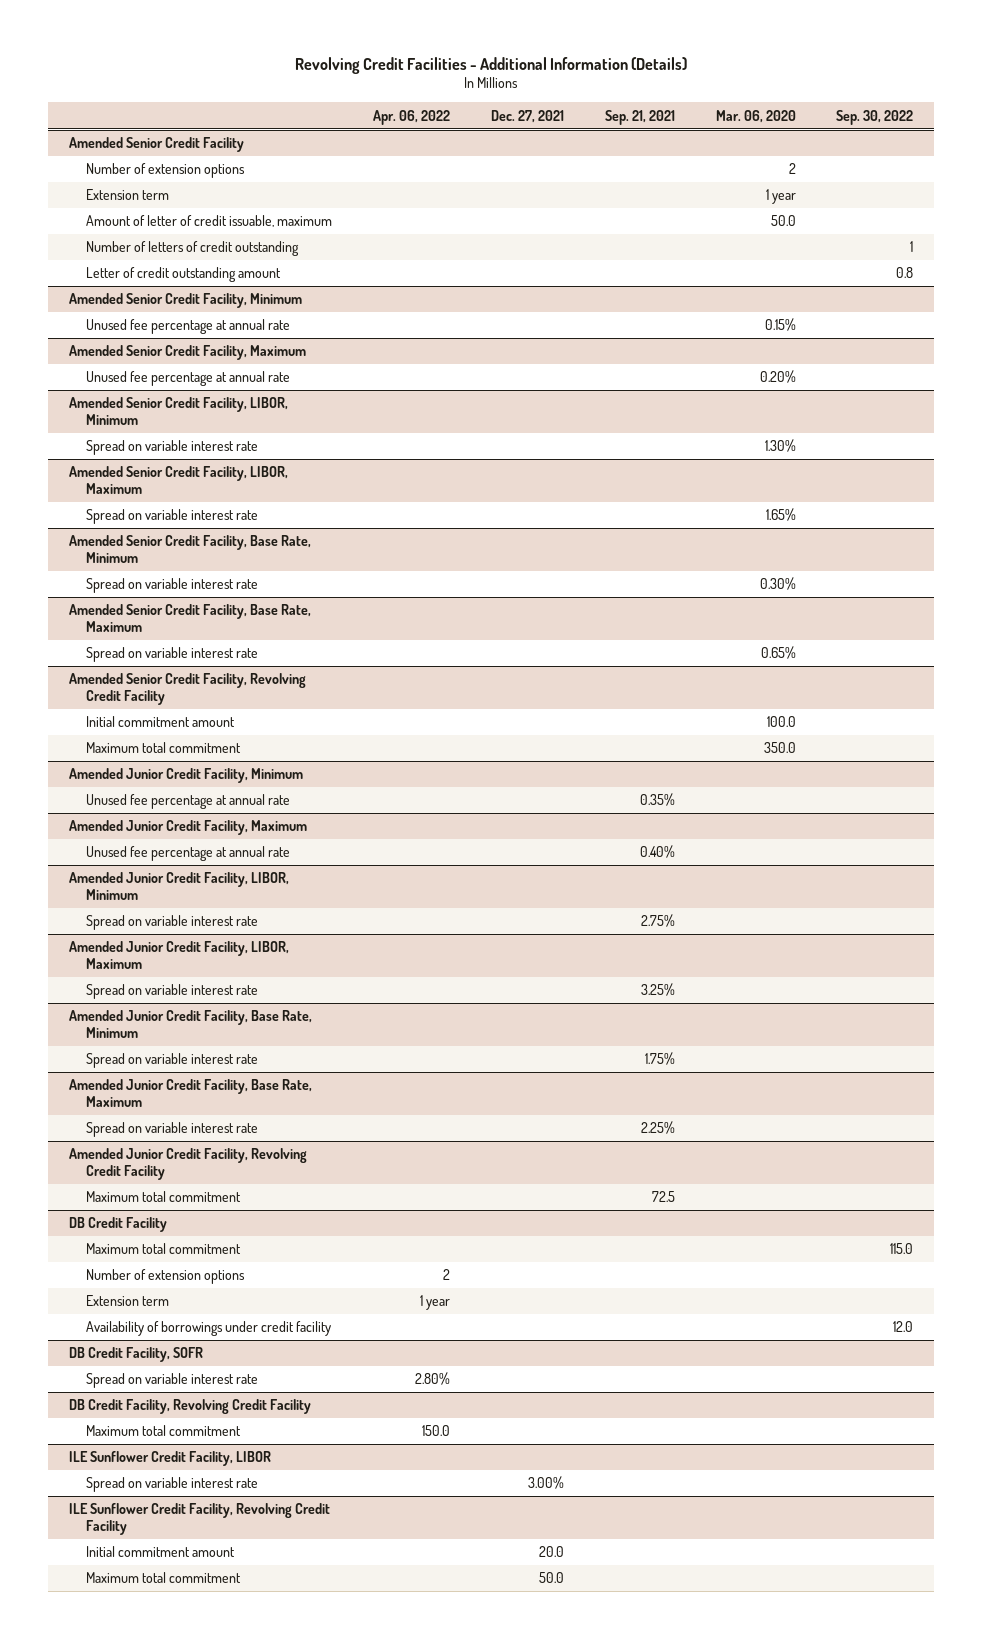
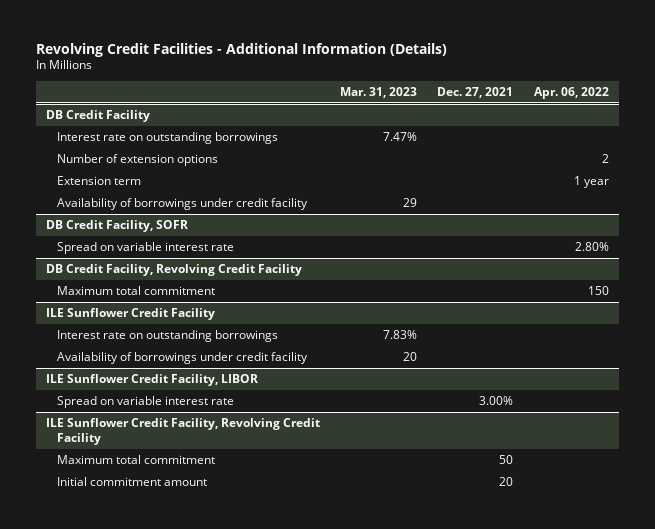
- | Apr. 06, 2022 | Dec. 27, 2021 | Sep. 21, 2021 | Mar. 06, 2020 | Sep. 30, 2022
+ | Mar. 31, 2023 | Dec. 27, 2021 | Apr. 06, 2022
- Amended Senior Credit Facility
- Number of extension options | | | | 2 |
- Extension term | | | | 1 year |
- Amount of letter of credit issuable, maximum | | | | 50.0 |
- Number of letters of credit outstanding | | | | | 1
- Letter of credit outstanding amount | | | | | 0.8
- Amended Senior Credit Facility, Minimum
- Unused fee percentage at annual rate | | | | 0.15% |
- Amended Senior Credit Facility, Maximum
- Unused fee percentage at annual rate | | | | 0.20% |
- Amended Senior Credit Facility, LIBOR, Minimum
- Spread on variable interest rate | | | | 1.30% |
- Amended Senior Credit Facility, LIBOR, Maximum
- Spread on variable interest rate | | | | 1.65% |
- Amended Senior Credit Facility, Base Rate, Minimum
- Spread on variable interest rate | | | | 0.30% |
- Amended Senior Credit Facility, Base Rate, Maximum
- Spread on variable interest rate | | | | 0.65% |
- Amended Senior Credit Facility, Revolving Credit Facility
- Initial commitment amount | | | | 100.0 |
- Maximum total commitment | | | | 350.0 |
- Amended Junior Credit Facility, Minimum
- Unused fee percentage at annual rate | | | 0.35% | |
- Amended Junior Credit Facility, Maximum
- Unused fee percentage at annual rate | | | 0.40% | |
- Amended Junior Credit Facility, LIBOR, Minimum
- Spread on variable interest rate | | | 2.75% | |
- Amended Junior Credit Facility, LIBOR, Maximum
- Spread on variable interest rate | | | 3.25% | |
- Amended Junior Credit Facility, Base Rate, Minimum
- Spread on variable interest rate | | | 1.75% | |
- Amended Junior Credit Facility, Base Rate, Maximum
- Spread on variable interest rate | | | 2.25% | |
- Amended Junior Credit Facility, Revolving Credit Facility
- Maximum total commitment | | | 72.5 | |
@ DB Credit Facility
- Maximum total commitment | | | | | 115.0
+ Interest rate on outstanding borrowings | 7.47% | |
@ DB Credit Facility, Revolving Credit Facility
- Maximum total commitment | 150.0 | | | |
+ Maximum total commitment | | | 150
+ ILE Sunflower Credit Facility
+ Interest rate on outstanding borrowings | 7.83% | |
+ Availability of borrowings under credit facility | 20 | |
@ ILE Sunflower Credit Facility, Revolving Credit Facility
- Initial commitment amount | | 20.0 | | |
- Maximum total commitment | | 50.0 | | |
+ Maximum total commitment | | 50 |
+ Initial commitment amount | | 20 |

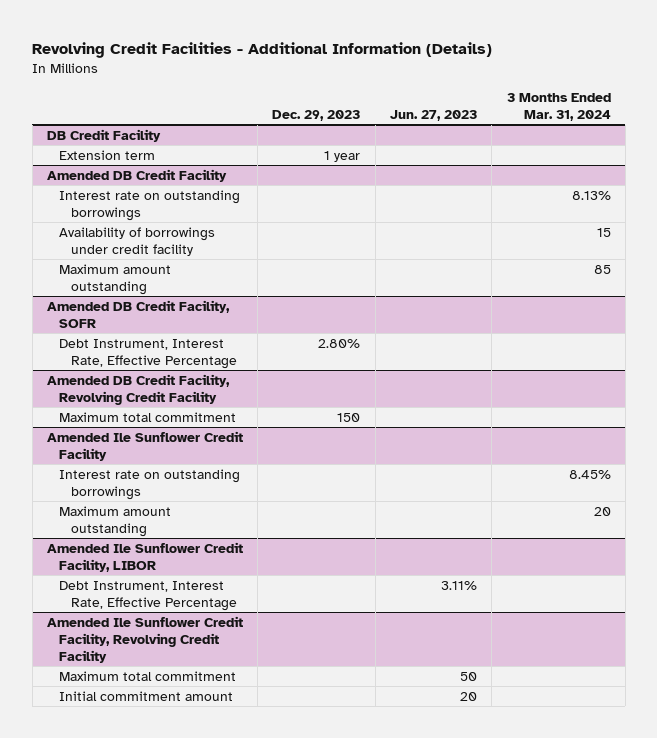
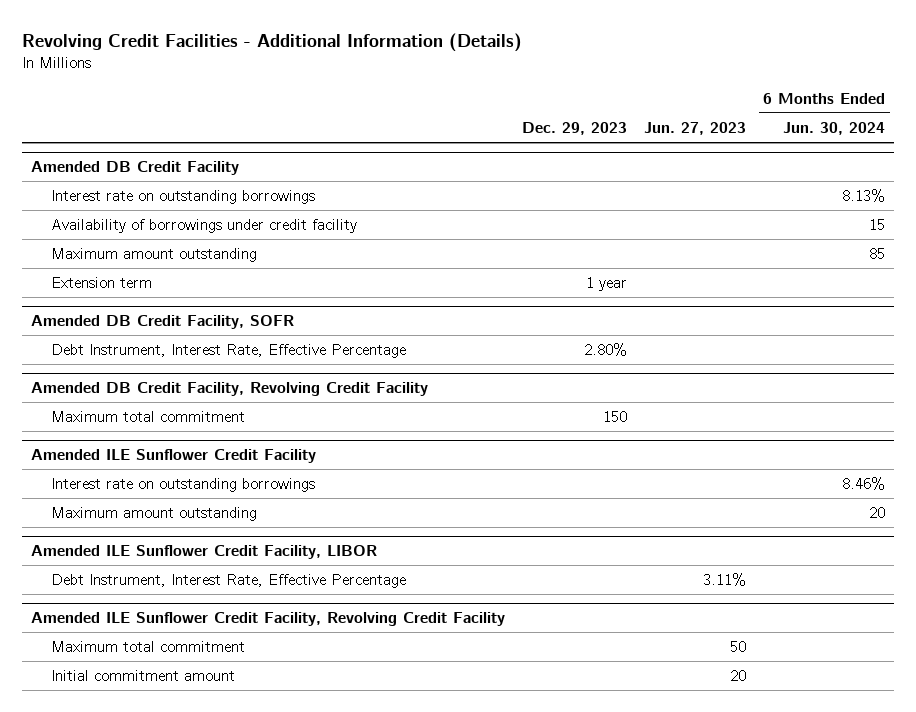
- | Dec. 29, 2023 | Jun. 27, 2023 | 3 Months Ended Mar. 31, 2024
+ | Dec. 29, 2023 | Jun. 27, 2023 | 6 Months Ended Jun. 30, 2024
- DB Credit Facility
- Extension term | 1 year | |
@ Amended DB Credit Facility
+ Extension term | 1 year | |
- Amended Ile Sunflower Credit Facility
+ Amended ILE Sunflower Credit Facility
- Amended Ile Sunflower Credit Facility, LIBOR
+ Amended ILE Sunflower Credit Facility, LIBOR
- Amended Ile Sunflower Credit Facility, Revolving Credit Facility
+ Amended ILE Sunflower Credit Facility, Revolving Credit Facility

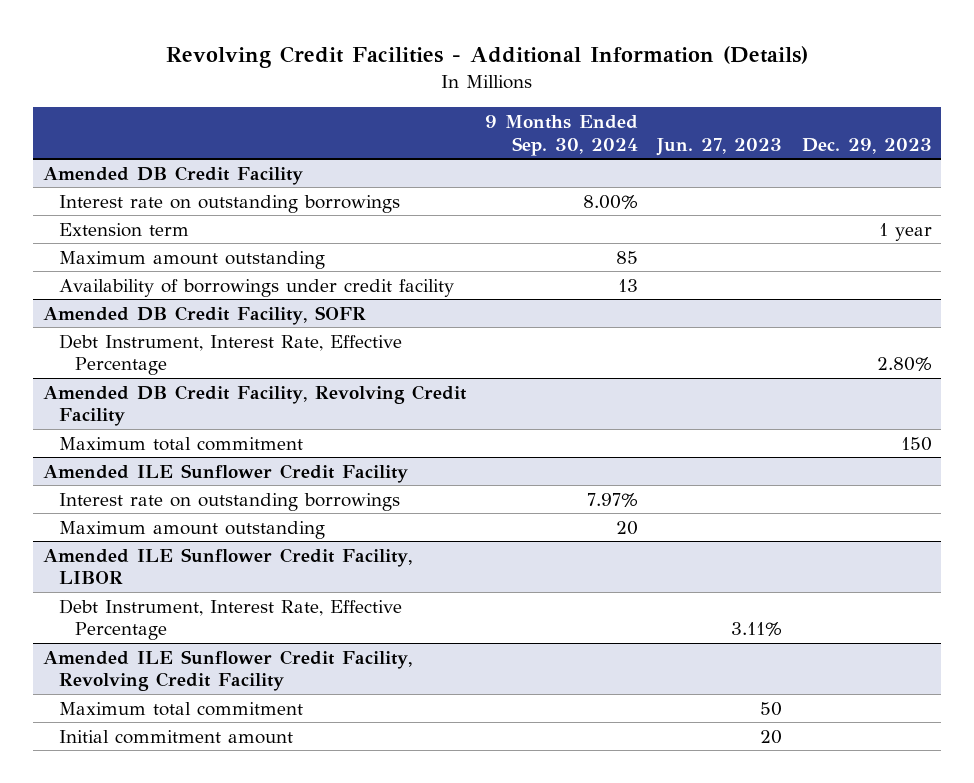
- | Dec. 29, 2023 | Jun. 27, 2023 | 6 Months Ended Jun. 30, 2024
+ | 9 Months Ended Sep. 30, 2024 | Jun. 27, 2023 | Dec. 29, 2023
@ Amended DB Credit Facility
moved down: Maximum amount outstanding | 85 | |
moved down: Availability of borrowings under credit facility | 13 | |

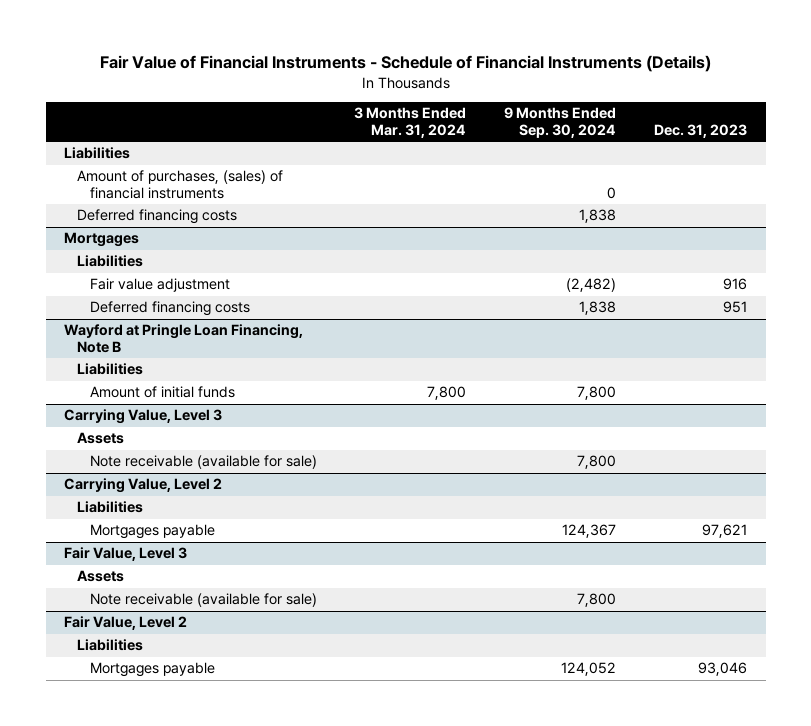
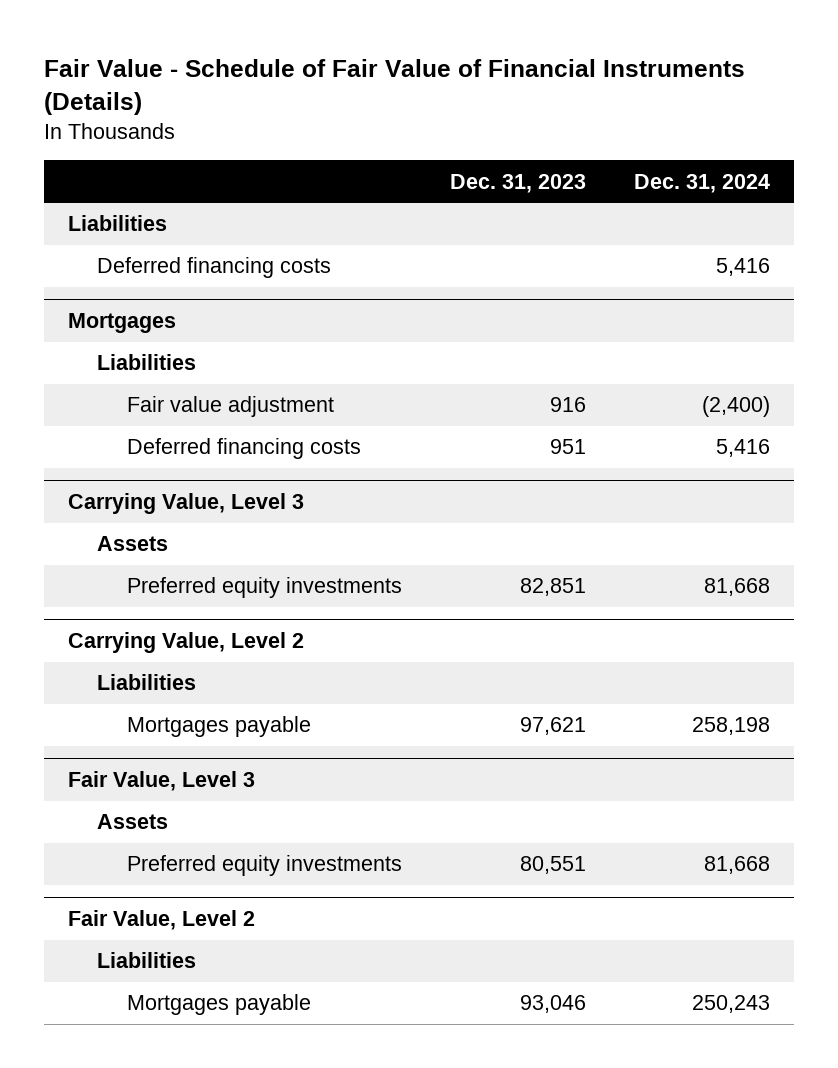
- Fair Value of Financial Instruments - Schedule of Financial Instruments (Details)
+ Fair Value - Schedule of Fair Value of Financial Instruments (Details)
- | 3 Months Ended Mar. 31, 2024 | 9 Months Ended Sep. 30, 2024 | Dec. 31, 2023
+ | Dec. 31, 2023 | Dec. 31, 2024
- Amount of purchases, (sales) of financial instruments | | 0 |
- Wayford at Pringle Loan Financing, Note B
- Liabilities
- Amount of initial funds | 7,800 | 7,800 |
@ Carrying Value, Level 3
- Note receivable (available for sale) | | 7,800 |
+ Preferred equity investments | 82,851 | 81,668
@ Fair Value, Level 3
- Note receivable (available for sale) | | 7,800 |
+ Preferred equity investments | 80,551 | 81,668

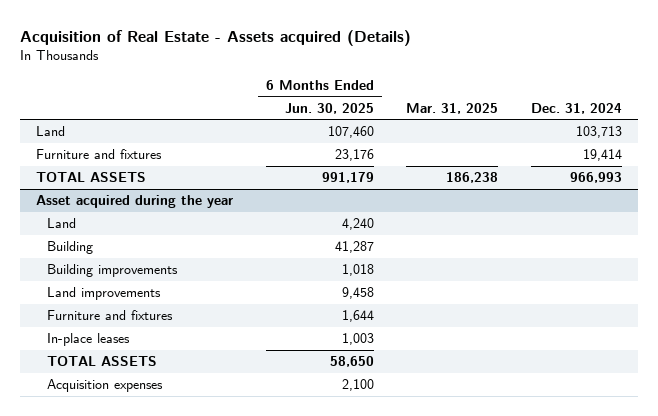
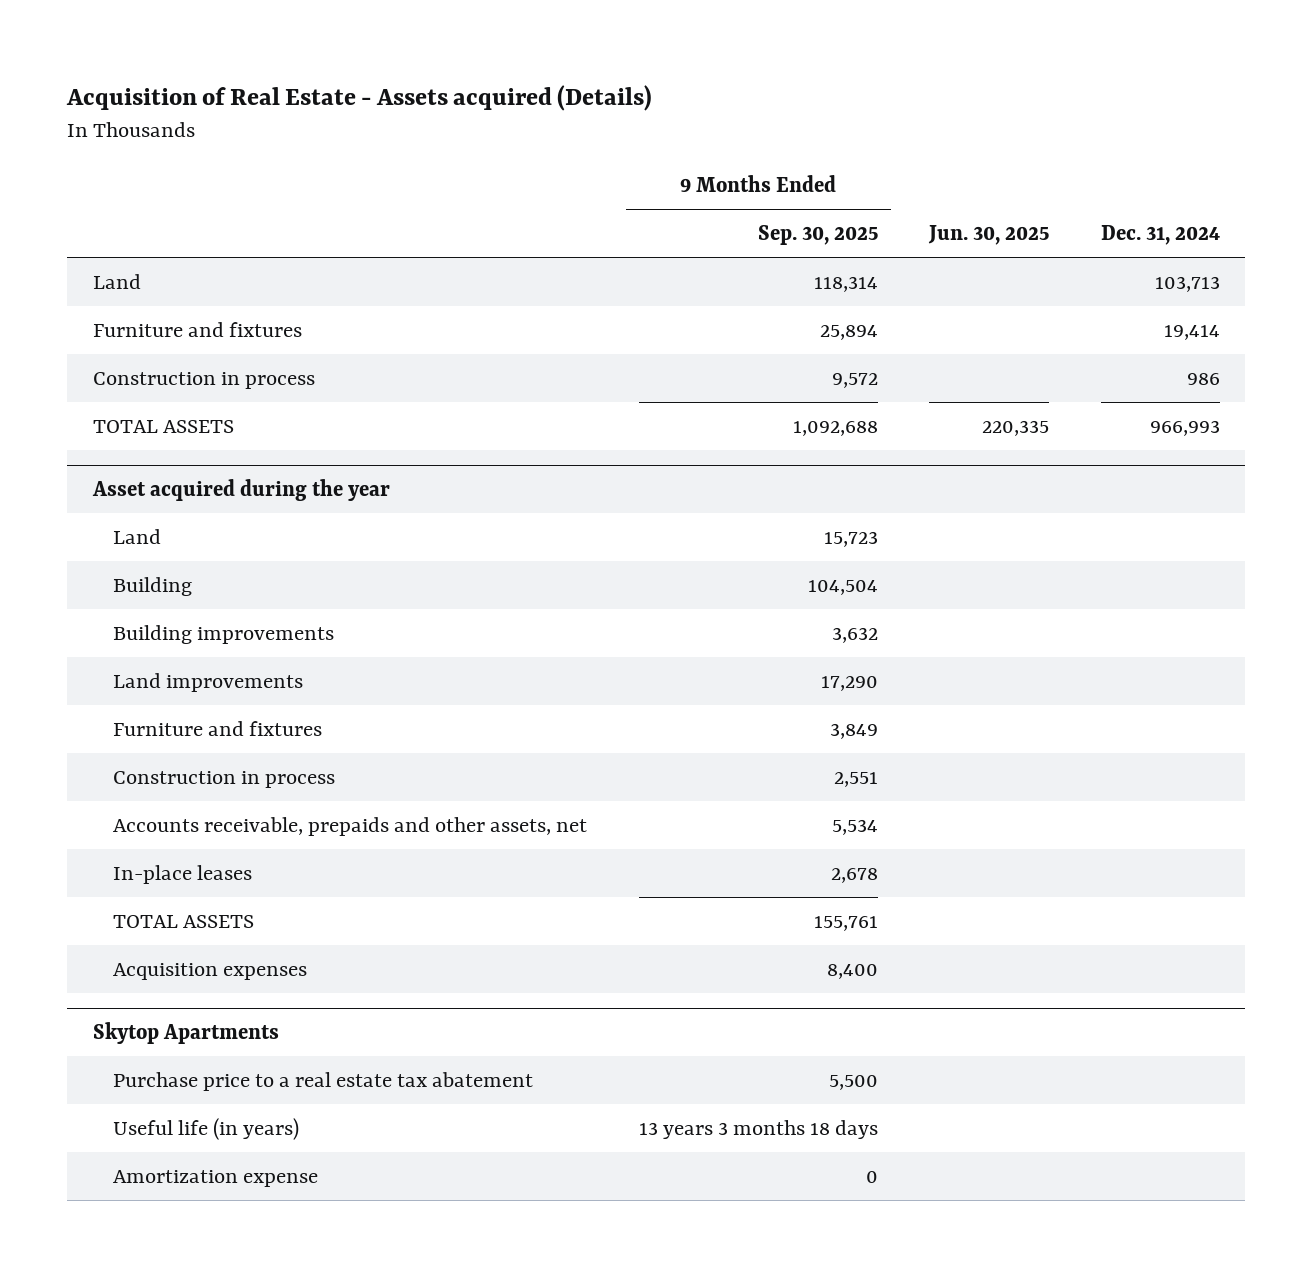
- | 6 Months Ended Jun. 30, 2025 | Mar. 31, 2025 | Dec. 31, 2024
+ | 9 Months Ended Sep. 30, 2025 | Jun. 30, 2025 | Dec. 31, 2024
+ Construction in process | 9,572 | | 986
@ Asset acquired during the year
+ Construction in process | 2,551 | |
+ Accounts receivable, prepaids and other assets, net | 5,534 | |
+ Skytop Apartments
+ Purchase price to a real estate tax abatement | 5,500 | |
+ Useful life (in years) | 13 years 3 months 18 days | |
+ Amortization expense | 0 | |

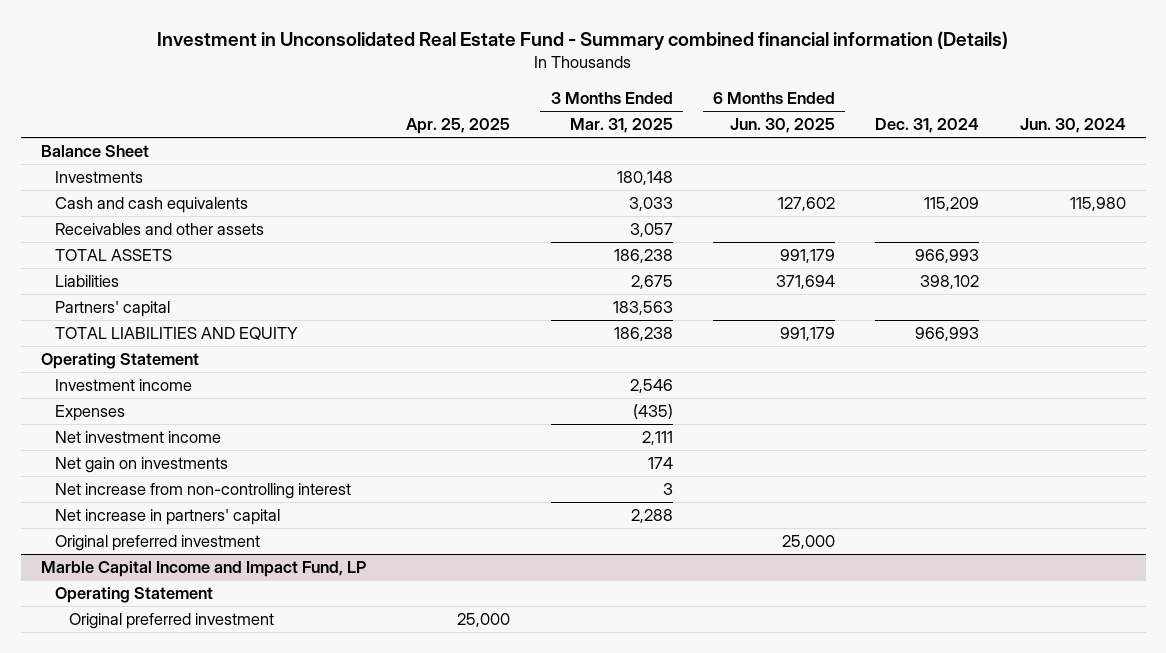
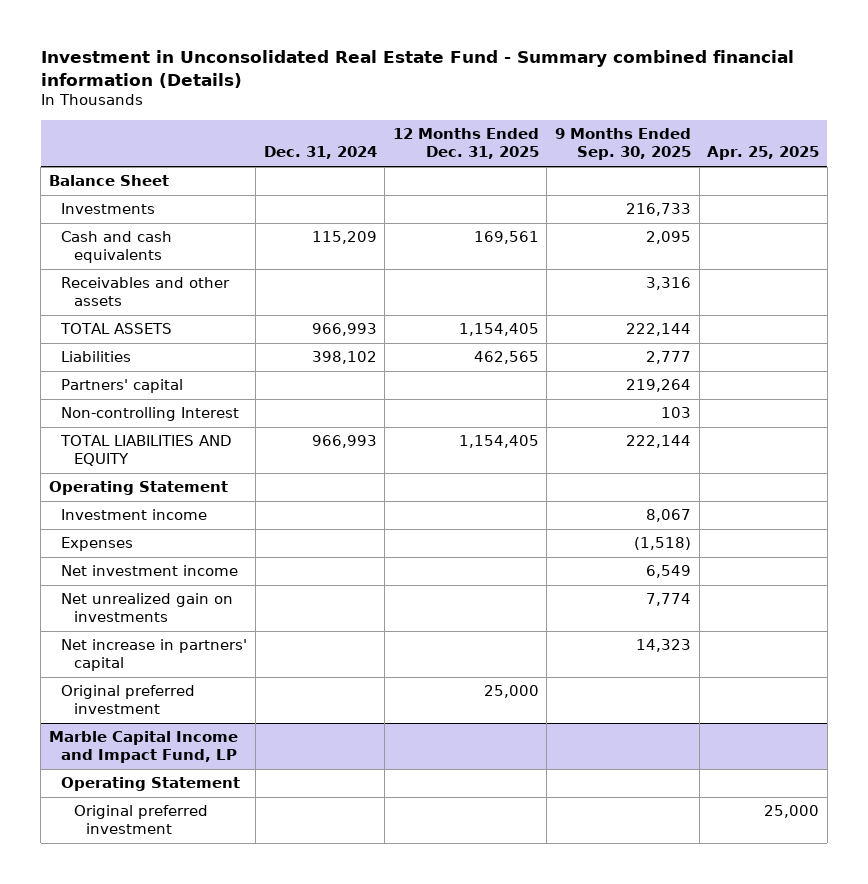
- | Apr. 25, 2025 | 3 Months Ended Mar. 31, 2025 | 6 Months Ended Jun. 30, 2025 | Dec. 31, 2024 | Jun. 30, 2024
+ | Dec. 31, 2024 | 12 Months Ended Dec. 31, 2025 | 9 Months Ended Sep. 30, 2025 | Apr. 25, 2025
+ Non-controlling Interest | | | 103 |
- Net gain on investments | | 174 | | |
- Net increase from non-controlling interest | | 3 | | |
+ Net unrealized gain on investments | | | 7,774 |

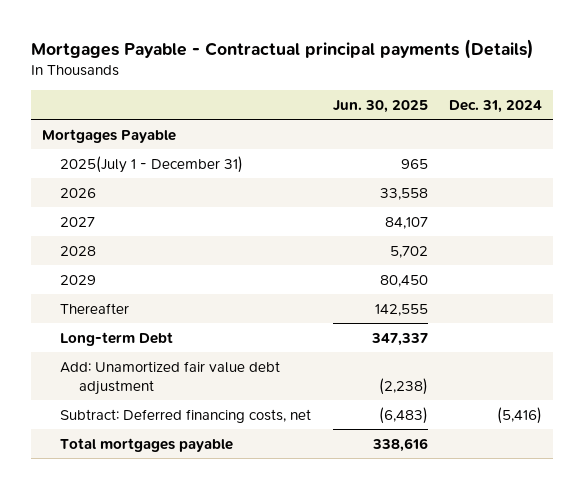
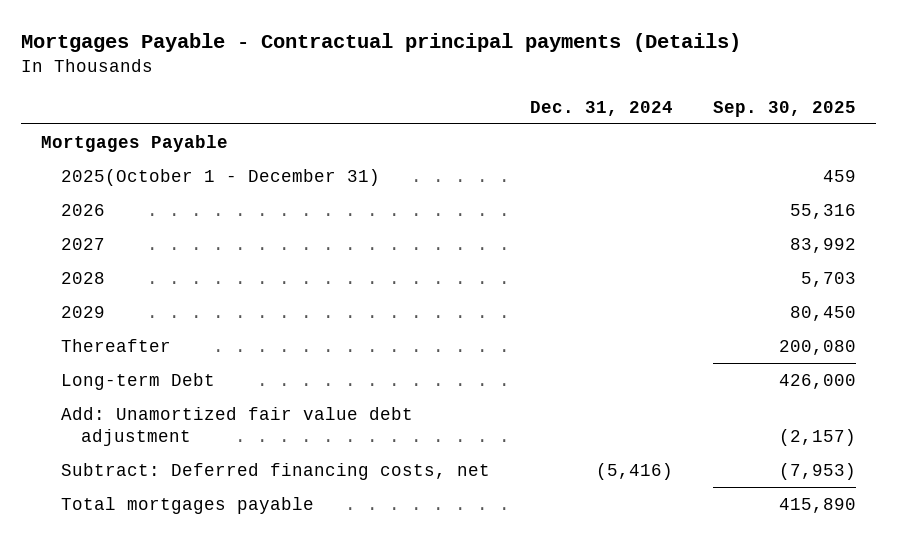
- | Jun. 30, 2025 | Dec. 31, 2024
+ | Dec. 31, 2024 | Sep. 30, 2025
- 2025(July 1 - December 31) | 965 |
+ 2025(October 1 - December 31) | | 459

